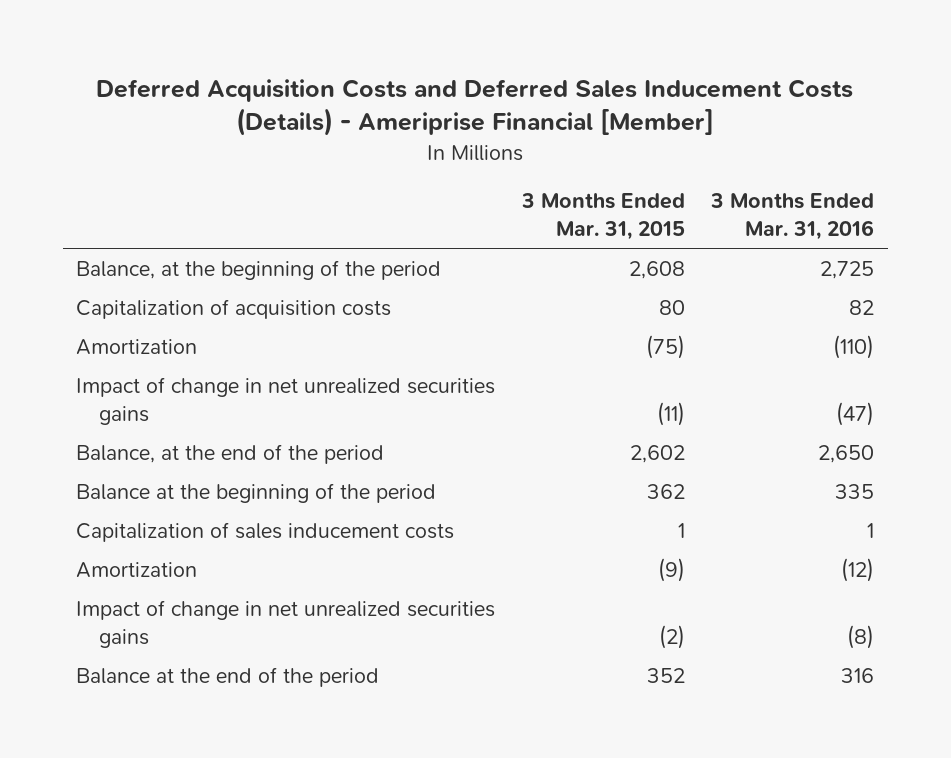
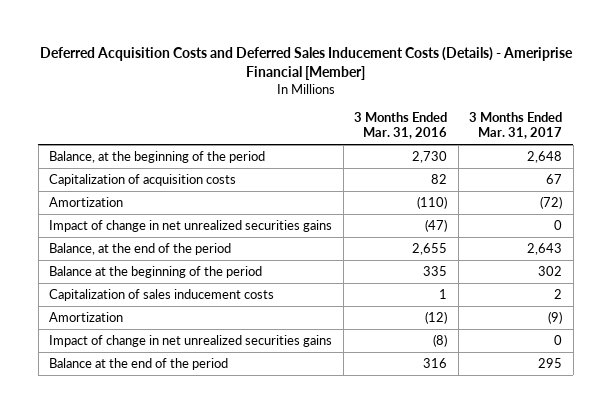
- | 3 Months Ended Mar. 31, 2015 | 3 Months Ended Mar. 31, 2016
+ | 3 Months Ended Mar. 31, 2016 | 3 Months Ended Mar. 31, 2017
- Balance, at the beginning of the period | 2,608 | 2,725
+ Balance, at the beginning of the period | 2,730 | 2,648
- Balance, at the end of the period | 2,602 | 2,650
+ Balance, at the end of the period | 2,655 | 2,643

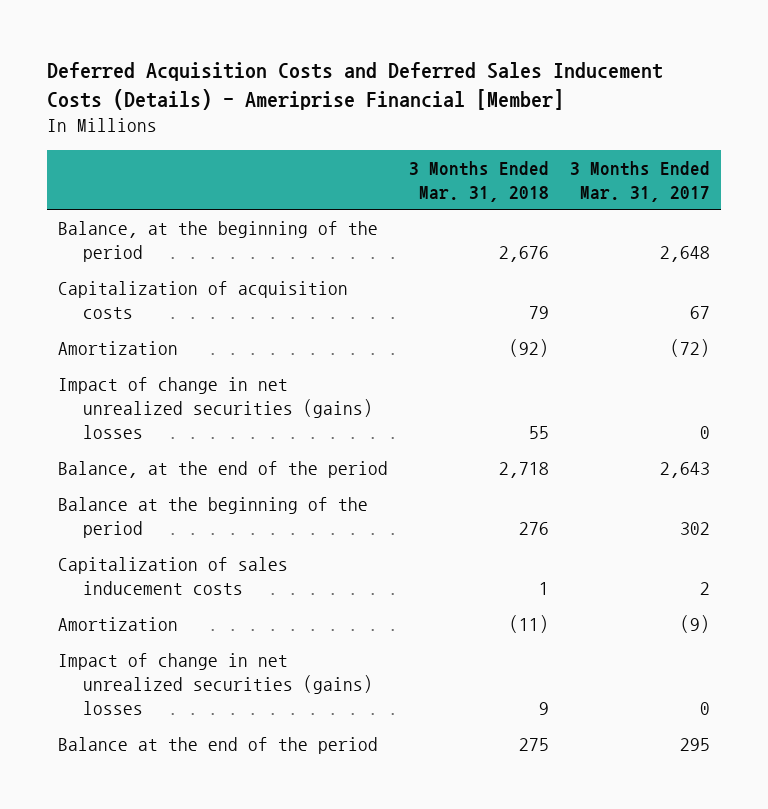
- | 3 Months Ended Mar. 31, 2016 | 3 Months Ended Mar. 31, 2017
+ | 3 Months Ended Mar. 31, 2018 | 3 Months Ended Mar. 31, 2017
- Impact of change in net unrealized securities gains | (47) | 0
+ Impact of change in net unrealized securities (gains) losses | 55 | 0
- Impact of change in net unrealized securities gains | (8) | 0
+ Impact of change in net unrealized securities (gains) losses | 9 | 0

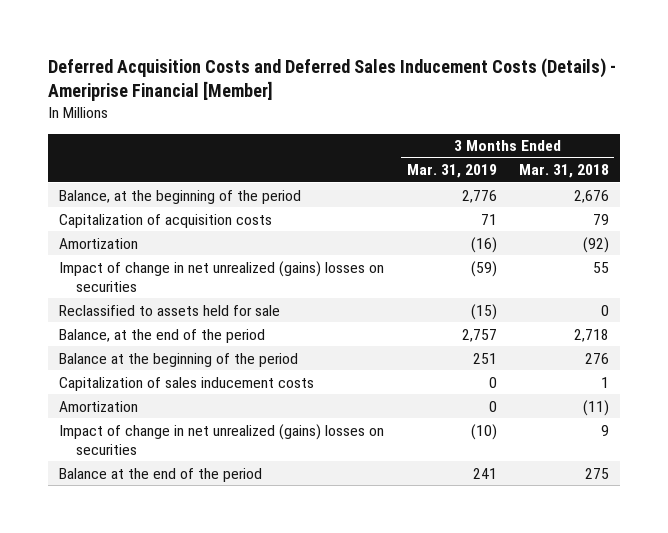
- | 3 Months Ended Mar. 31, 2018 | 3 Months Ended Mar. 31, 2017
+ | 3 Months Ended Mar. 31, 2019 | 3 Months Ended Mar. 31, 2018
- Impact of change in net unrealized securities (gains) losses | 55 | 0
+ Impact of change in net unrealized (gains) losses on securities | (59) | 55
+ Reclassified to assets held for sale | (15) | 0
- Impact of change in net unrealized securities (gains) losses | 9 | 0
+ Impact of change in net unrealized (gains) losses on securities | (10) | 9

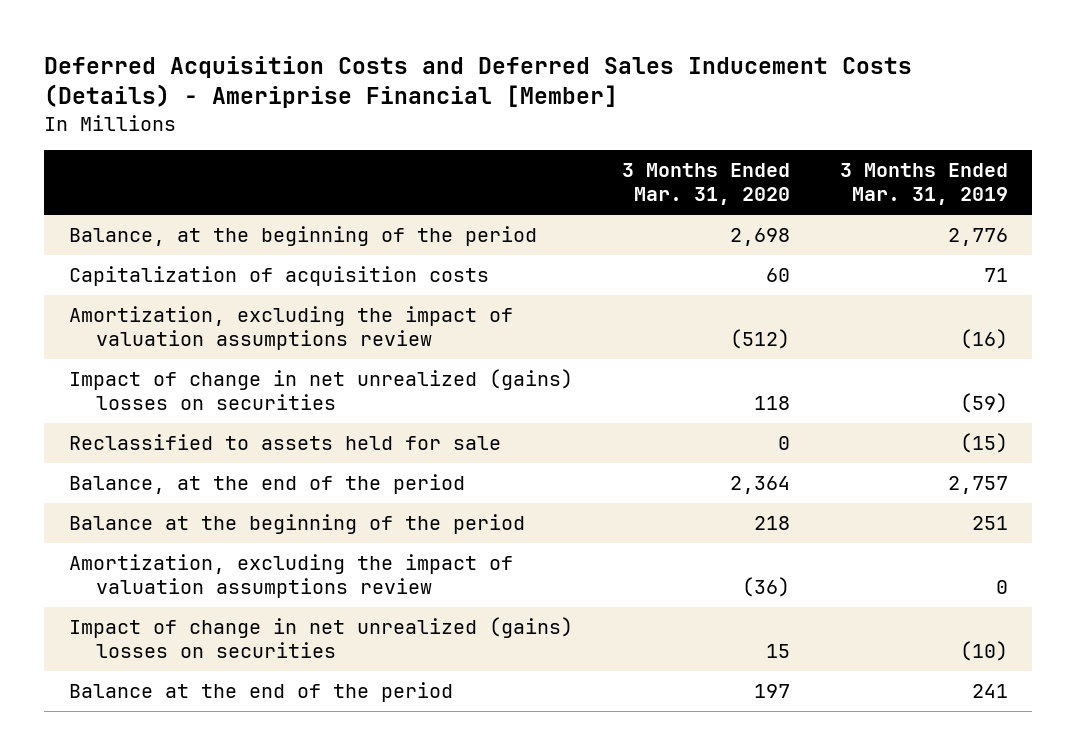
- | 3 Months Ended Mar. 31, 2019 | 3 Months Ended Mar. 31, 2018
+ | 3 Months Ended Mar. 31, 2020 | 3 Months Ended Mar. 31, 2019
- Amortization | (16) | (92)
+ Amortization, excluding the impact of valuation assumptions review | (512) | (16)
- Capitalization of sales inducement costs | 0 | 1
- Amortization | 0 | (11)
+ Amortization, excluding the impact of valuation assumptions review | (36) | 0

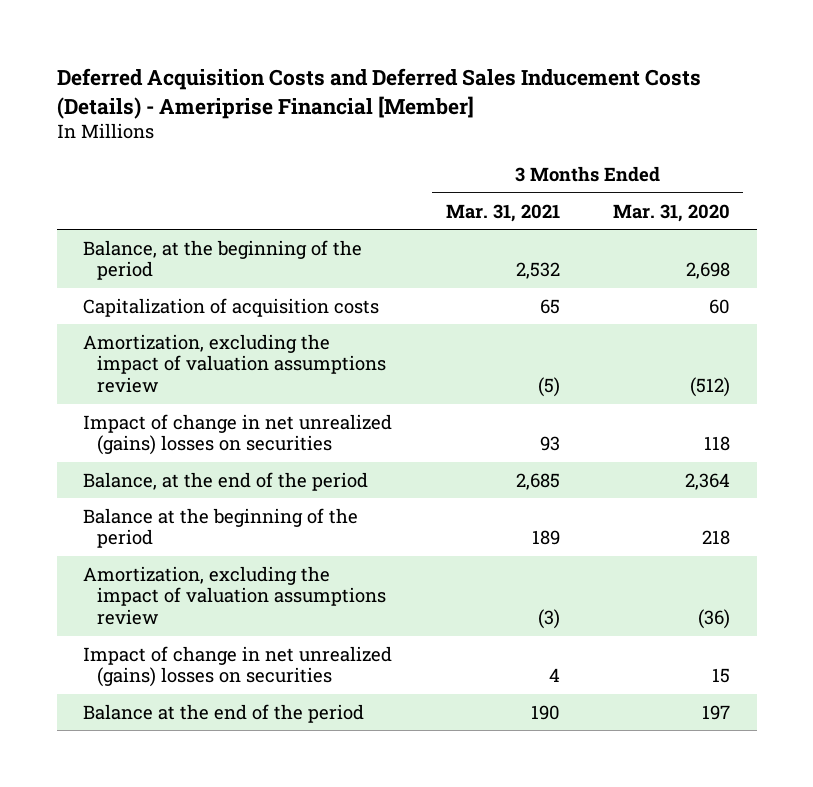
- | 3 Months Ended Mar. 31, 2020 | 3 Months Ended Mar. 31, 2019
+ | 3 Months Ended Mar. 31, 2021 | 3 Months Ended Mar. 31, 2020
- Reclassified to assets held for sale | 0 | (15)

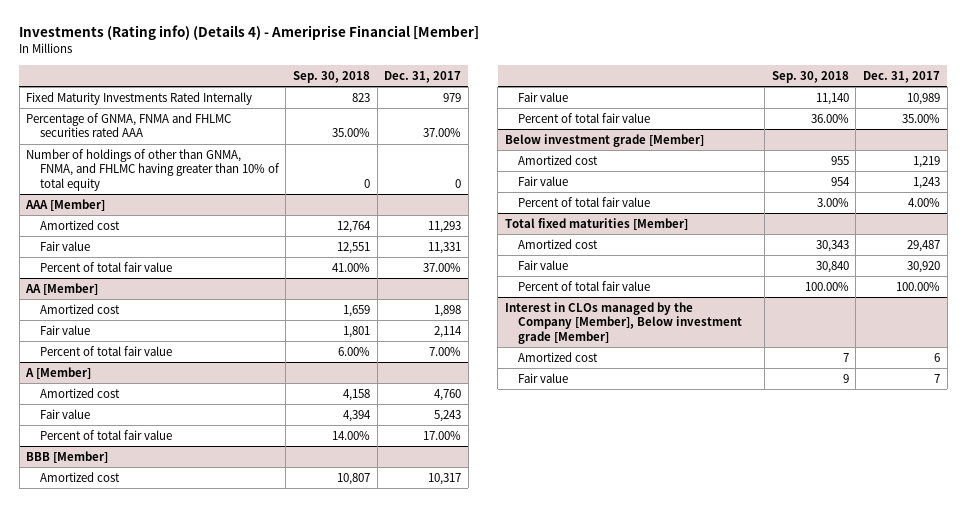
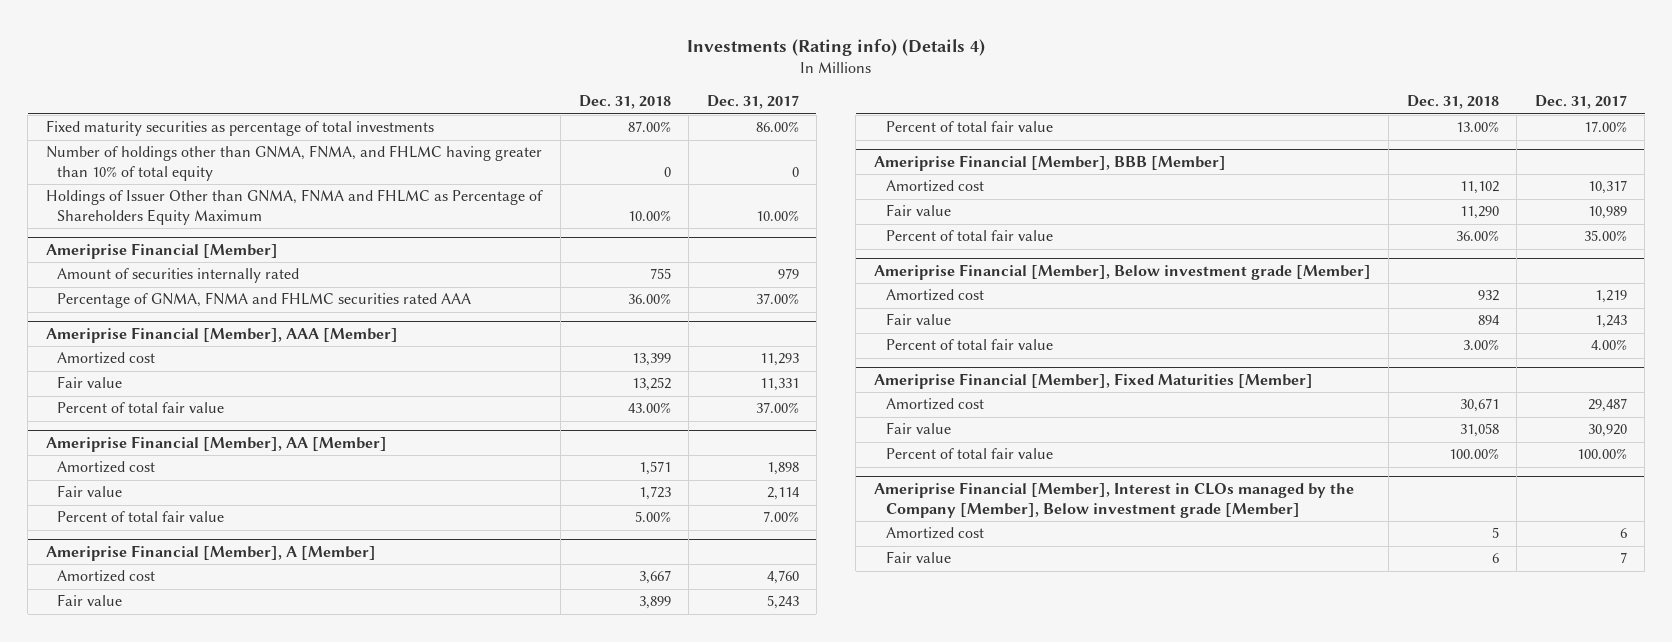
- Investments (Rating info) (Details 4) - Ameriprise Financial [Member]
+ Investments (Rating info) (Details 4)
- | Sep. 30, 2018 | Dec. 31, 2017
+ | Dec. 31, 2018 | Dec. 31, 2017
- Fixed Maturity Investments Rated Internally | 823 | 979
+ Fixed maturity securities as percentage of total investments | 87.00% | 86.00%
+ Number of holdings other than GNMA, FNMA, and FHLMC having greater than 10% of total equity | 0 | 0
+ Holdings of Issuer Other than GNMA, FNMA and FHLMC as Percentage of Shareholders Equity Maximum | 10.00% | 10.00%
+ Ameriprise Financial [Member]
+ Amount of securities internally rated | 755 | 979
- Number of holdings of other than GNMA, FNMA, and FHLMC having greater than 10% of total equity | 0 | 0
- AAA [Member]
+ Ameriprise Financial [Member], AAA [Member]
- AA [Member]
+ Ameriprise Financial [Member], AA [Member]
- A [Member]
+ Ameriprise Financial [Member], A [Member]
- BBB [Member]
+ Ameriprise Financial [Member], BBB [Member]
- Below investment grade [Member]
+ Ameriprise Financial [Member], Below investment grade [Member]
- Total fixed maturities [Member]
+ Ameriprise Financial [Member], Fixed Maturities [Member]
- Interest in CLOs managed by the Company [Member], Below investment grade [Member]
+ Ameriprise Financial [Member], Interest in CLOs managed by the Company [Member], Below investment grade [Member]

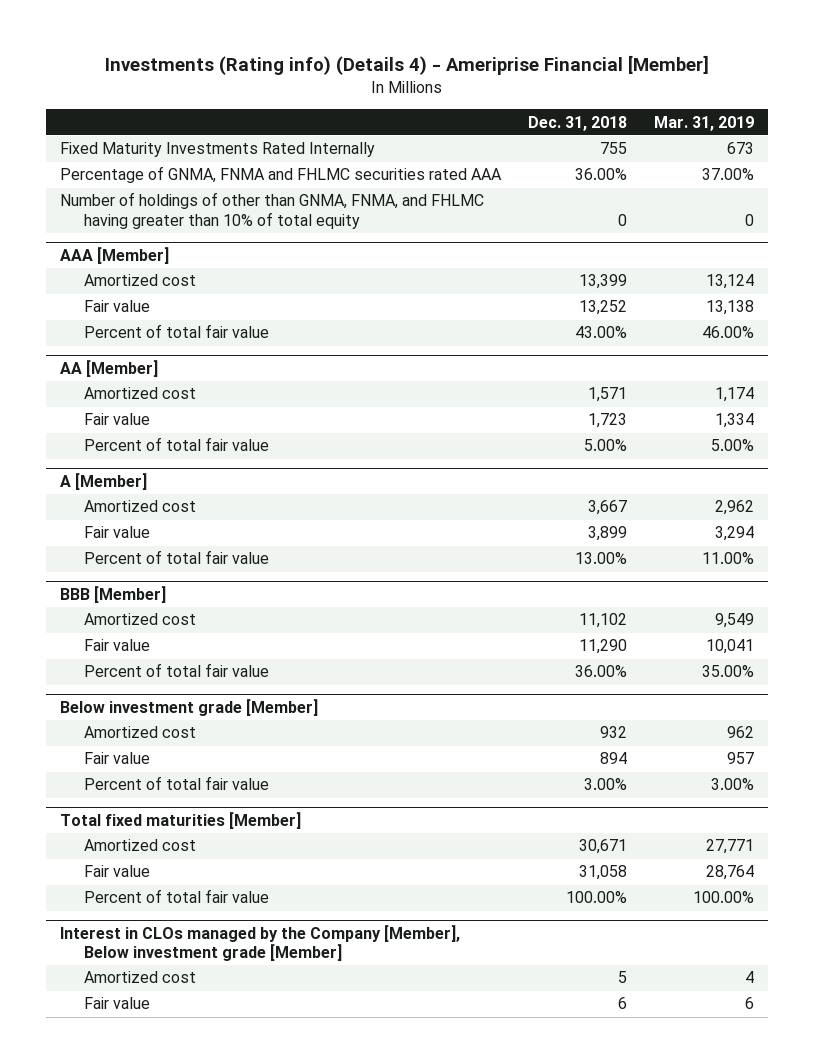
- Investments (Rating info) (Details 4)
+ Investments (Rating info) (Details 4) - Ameriprise Financial [Member]
- | Dec. 31, 2018 | Dec. 31, 2017
+ | Dec. 31, 2018 | Mar. 31, 2019
- Fixed maturity securities as percentage of total investments | 87.00% | 86.00%
- Number of holdings other than GNMA, FNMA, and FHLMC having greater than 10% of total equity | 0 | 0
- Holdings of Issuer Other than GNMA, FNMA and FHLMC as Percentage of Shareholders Equity Maximum | 10.00% | 10.00%
- Ameriprise Financial [Member]
- Amount of securities internally rated | 755 | 979
+ Fixed Maturity Investments Rated Internally | 755 | 673
- Ameriprise Financial [Member], AAA [Member]
+ Number of holdings of other than GNMA, FNMA, and FHLMC having greater than 10% of total equity | 0 | 0
+ AAA [Member]
- Ameriprise Financial [Member], AA [Member]
+ AA [Member]
- Ameriprise Financial [Member], A [Member]
+ A [Member]
- Ameriprise Financial [Member], BBB [Member]
+ BBB [Member]
- Ameriprise Financial [Member], Below investment grade [Member]
+ Below investment grade [Member]
- Ameriprise Financial [Member], Fixed Maturities [Member]
+ Total fixed maturities [Member]
- Ameriprise Financial [Member], Interest in CLOs managed by the Company [Member], Below investment grade [Member]
+ Interest in CLOs managed by the Company [Member], Below investment grade [Member]

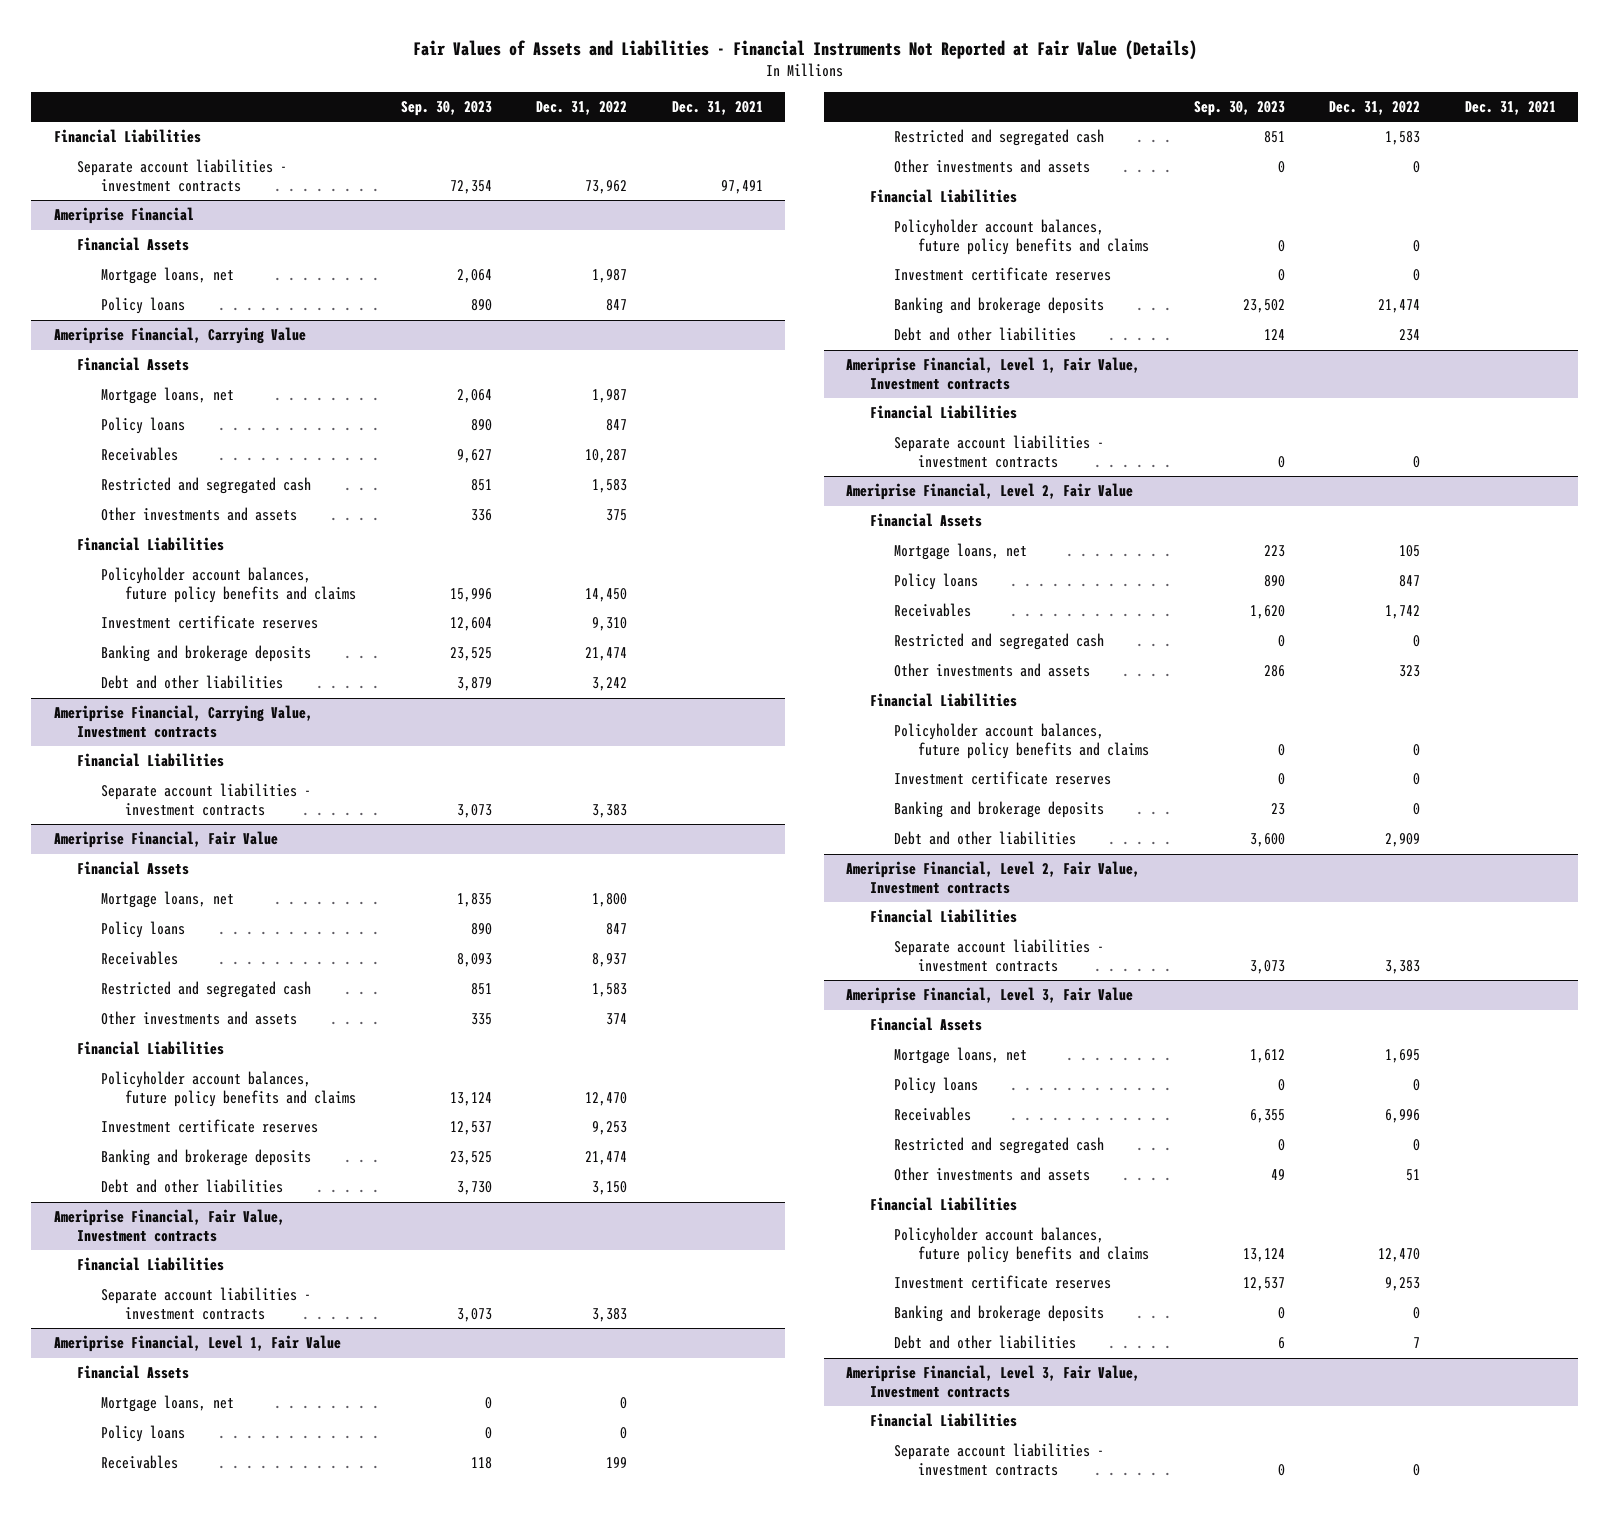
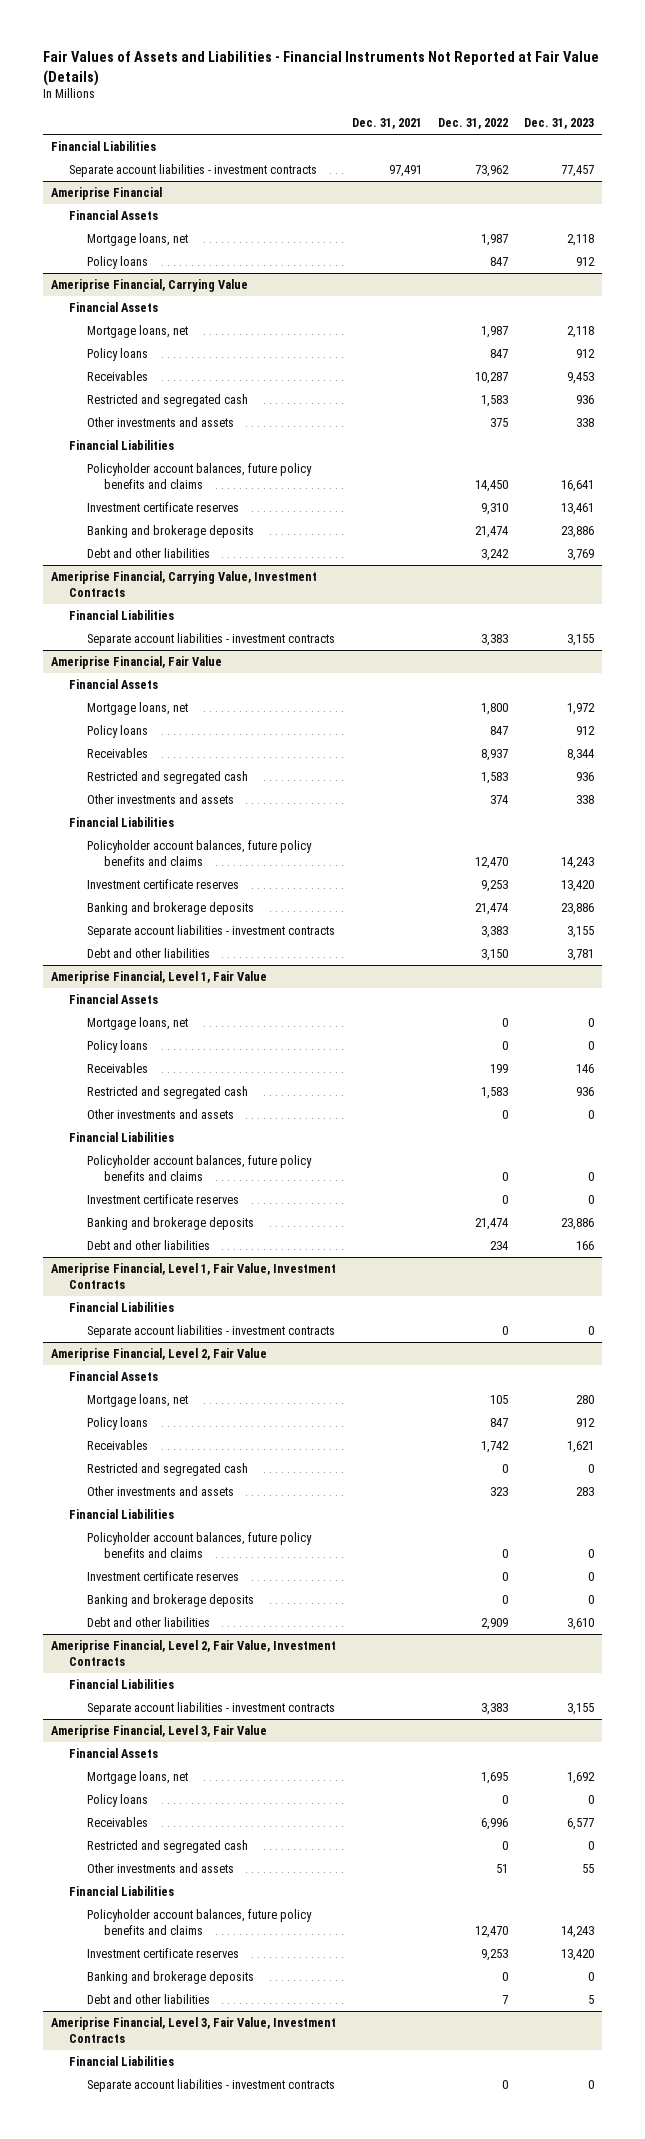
- | Sep. 30, 2023 | Dec. 31, 2022 | Dec. 31, 2021
+ | Dec. 31, 2021 | Dec. 31, 2022 | Dec. 31, 2023
- Ameriprise Financial, Carrying Value, Investment contracts
+ Ameriprise Financial, Carrying Value, Investment Contracts
- Ameriprise Financial, Fair Value, Investment contracts
- Financial Liabilities
@ Ameriprise Financial, Fair Value
moved down: Debt and other liabilities | | 3,150 | 3,781
- Ameriprise Financial, Level 1, Fair Value, Investment contracts
+ Ameriprise Financial, Level 1, Fair Value, Investment Contracts
- Ameriprise Financial, Level 2, Fair Value, Investment contracts
+ Ameriprise Financial, Level 2, Fair Value, Investment Contracts
- Ameriprise Financial, Level 3, Fair Value, Investment contracts
+ Ameriprise Financial, Level 3, Fair Value, Investment Contracts

